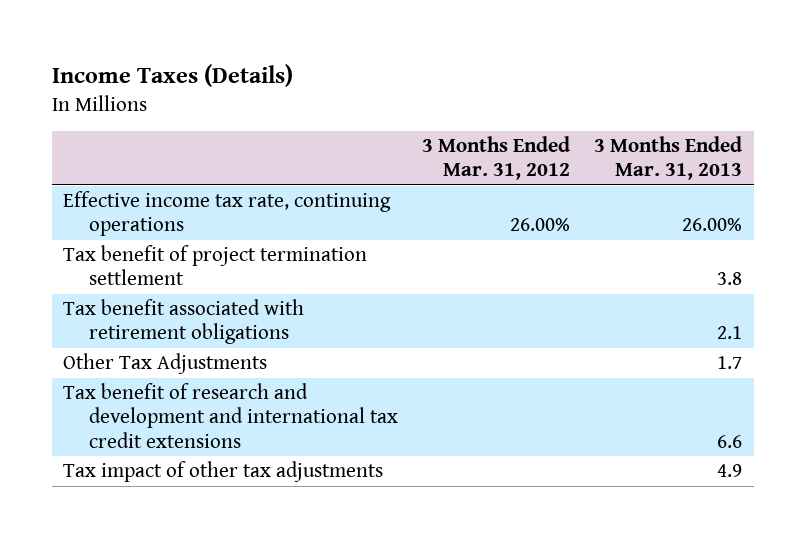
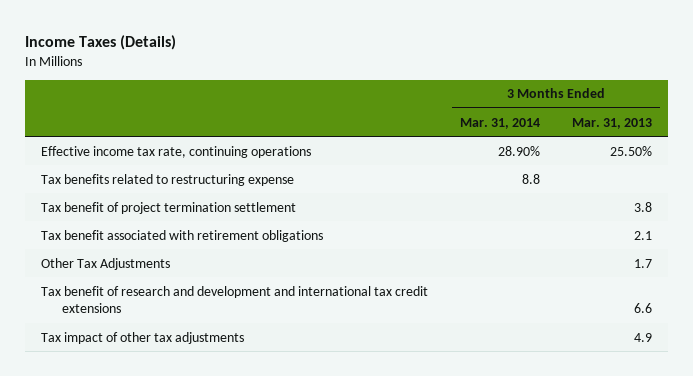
- | 3 Months Ended Mar. 31, 2012 | 3 Months Ended Mar. 31, 2013
+ | 3 Months Ended Mar. 31, 2014 | 3 Months Ended Mar. 31, 2013
- Effective income tax rate, continuing operations | 26.00% | 26.00%
+ Effective income tax rate, continuing operations | 28.90% | 25.50%
+ Tax benefits related to restructuring expense | 8.8 |

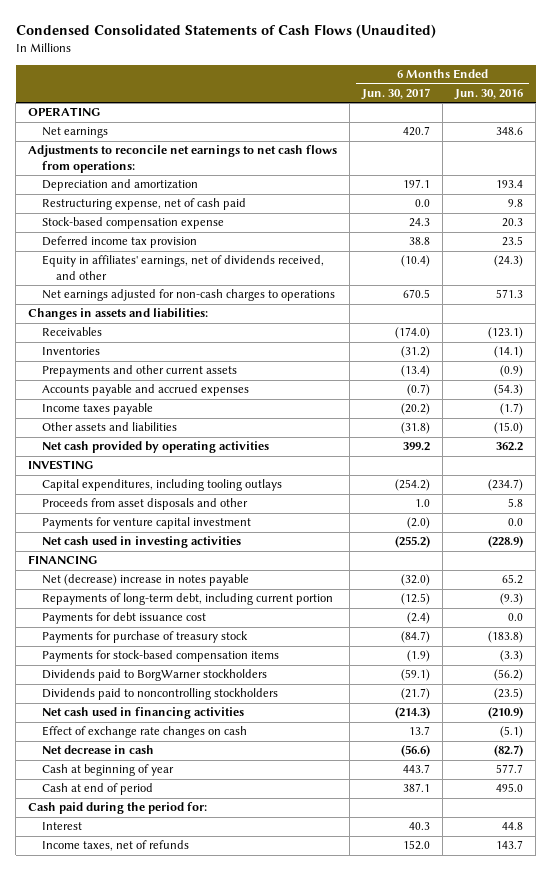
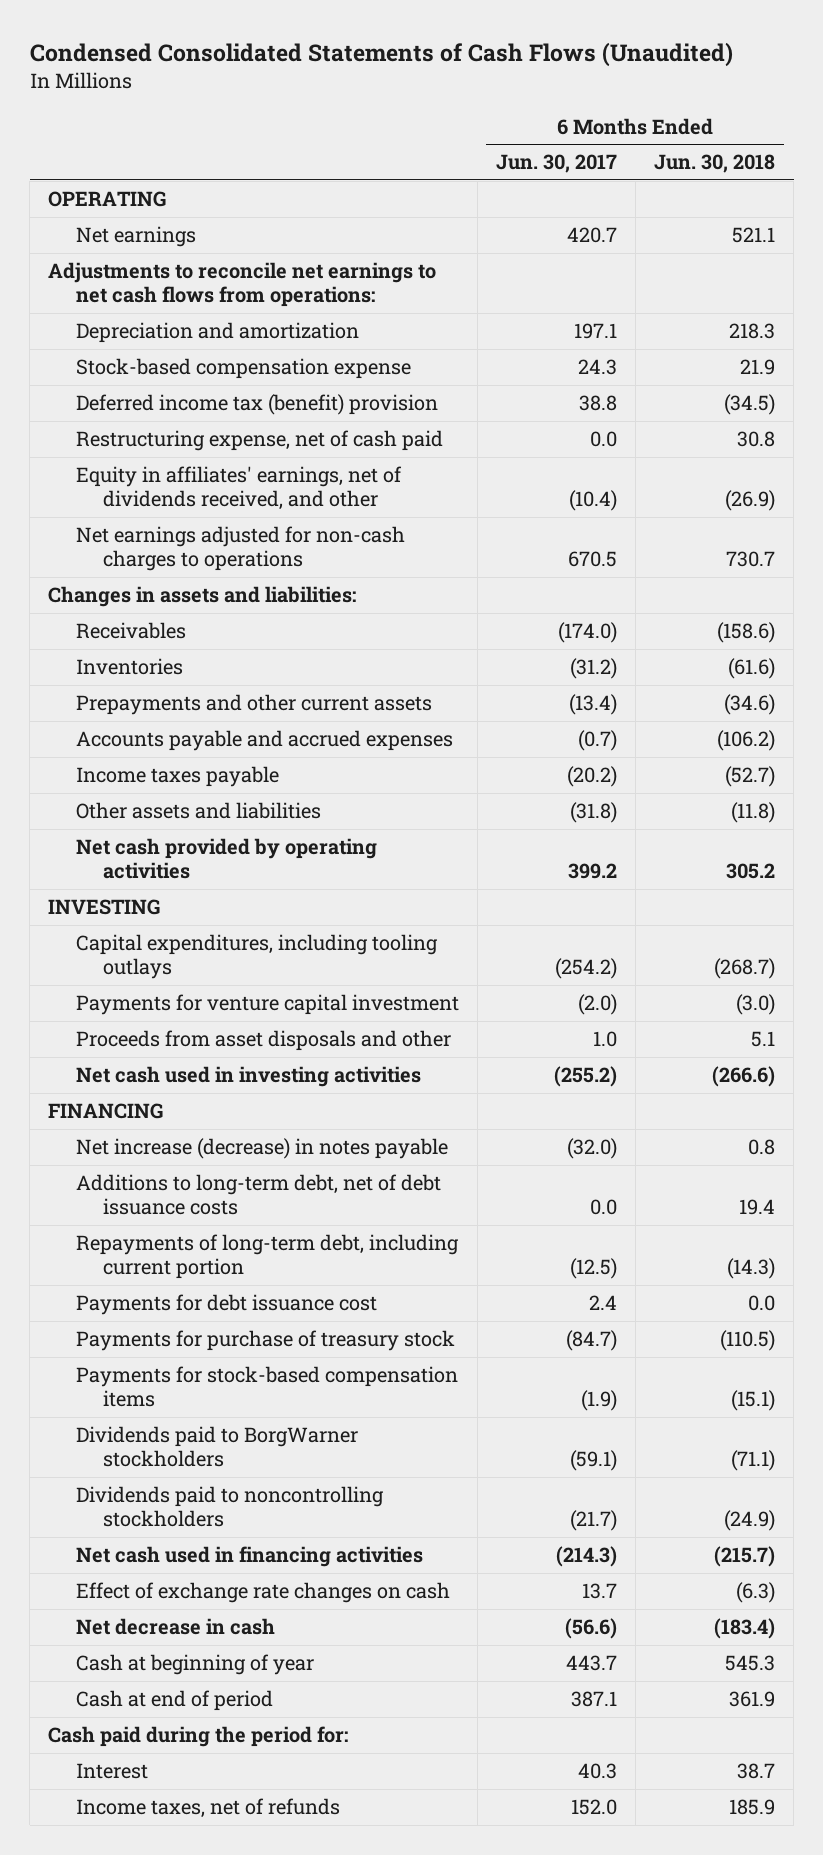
- | 6 Months Ended Jun. 30, 2017 | 6 Months Ended Jun. 30, 2016
+ | 6 Months Ended Jun. 30, 2017 | 6 Months Ended Jun. 30, 2018
- Deferred income tax provision | 38.8 | 23.5
+ Deferred income tax (benefit) provision | 38.8 | (34.5)
moved down: Restructuring expense, net of cash paid | 0.0 | 30.8
moved down: Proceeds from asset disposals and other | 1.0 | 5.1
- Net (decrease) increase in notes payable | (32.0) | 65.2
+ Net increase (decrease) in notes payable | (32.0) | 0.8
+ Additions to long-term debt, net of debt issuance costs | 0.0 | 19.4
- Payments for debt issuance cost | (2.4) | 0.0
+ Payments for debt issuance cost | 2.4 | 0.0

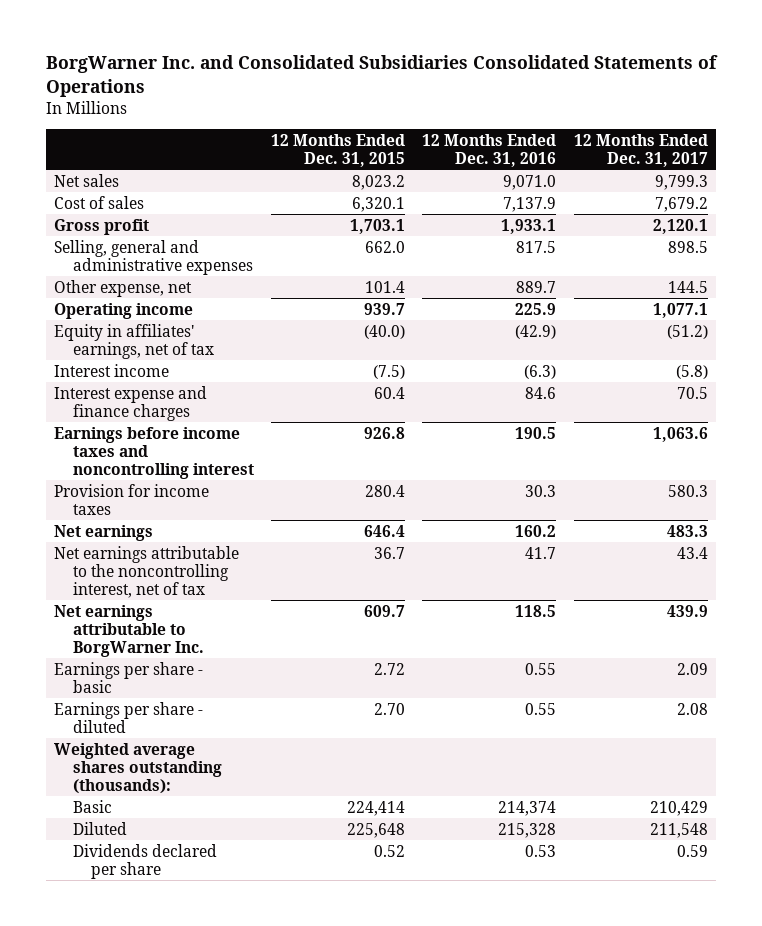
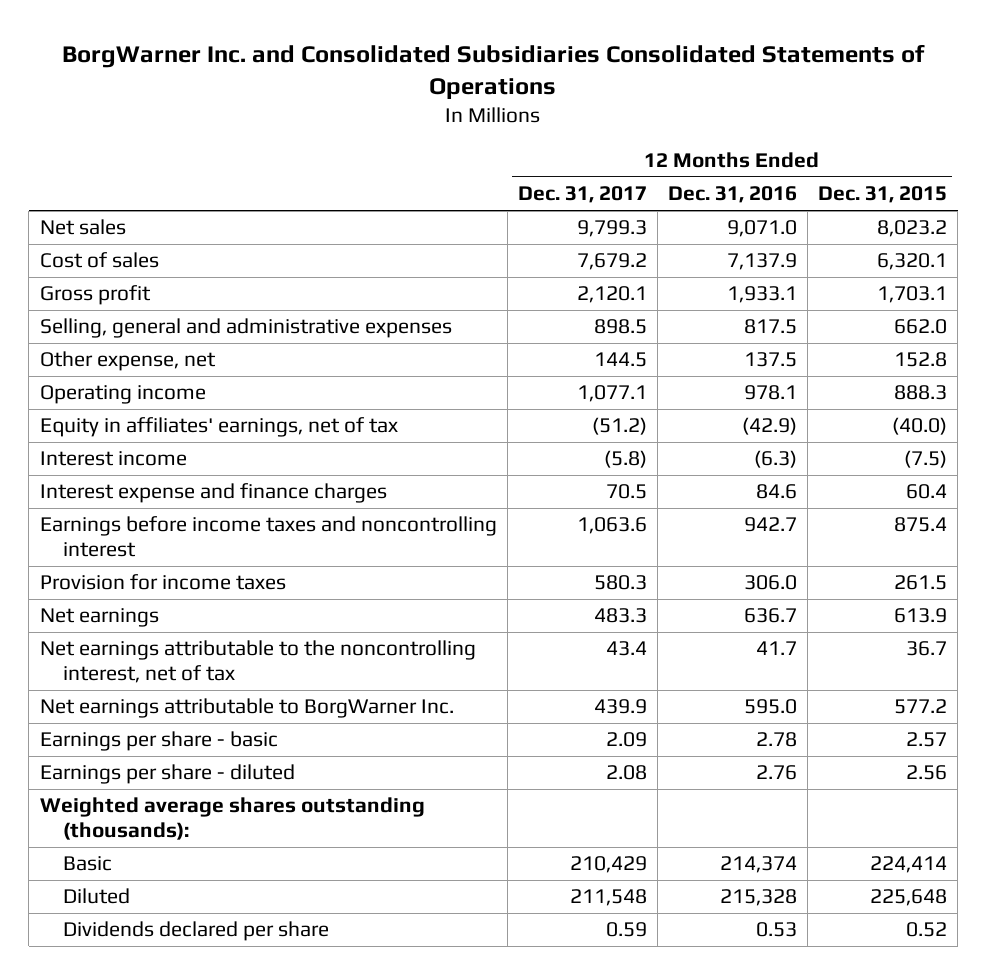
- | 12 Months Ended Dec. 31, 2015 | 12 Months Ended Dec. 31, 2016 | 12 Months Ended Dec. 31, 2017
+ | 12 Months Ended Dec. 31, 2017 | 12 Months Ended Dec. 31, 2016 | 12 Months Ended Dec. 31, 2015
- Other expense, net | 101.4 | 889.7 | 144.5
- Operating income | 939.7 | 225.9 | 1,077.1
+ Other expense, net | 144.5 | 137.5 | 152.8
+ Operating income | 1,077.1 | 978.1 | 888.3
- Earnings before income taxes and noncontrolling interest | 926.8 | 190.5 | 1,063.6
- Provision for income taxes | 280.4 | 30.3 | 580.3
- Net earnings | 646.4 | 160.2 | 483.3
+ Earnings before income taxes and noncontrolling interest | 1,063.6 | 942.7 | 875.4
+ Provision for income taxes | 580.3 | 306.0 | 261.5
+ Net earnings | 483.3 | 636.7 | 613.9
- Net earnings attributable to BorgWarner Inc. | 609.7 | 118.5 | 439.9
- Earnings per share - basic | 2.72 | 0.55 | 2.09
- Earnings per share - diluted | 2.70 | 0.55 | 2.08
+ Net earnings attributable to BorgWarner Inc. | 439.9 | 595.0 | 577.2
+ Earnings per share - basic | 2.09 | 2.78 | 2.57
+ Earnings per share - diluted | 2.08 | 2.76 | 2.56

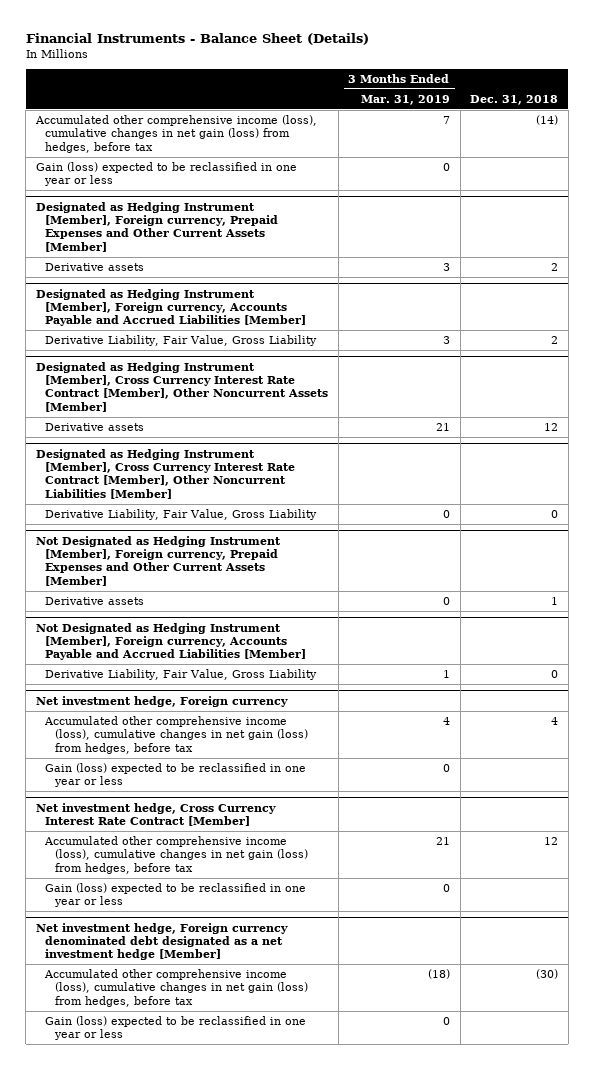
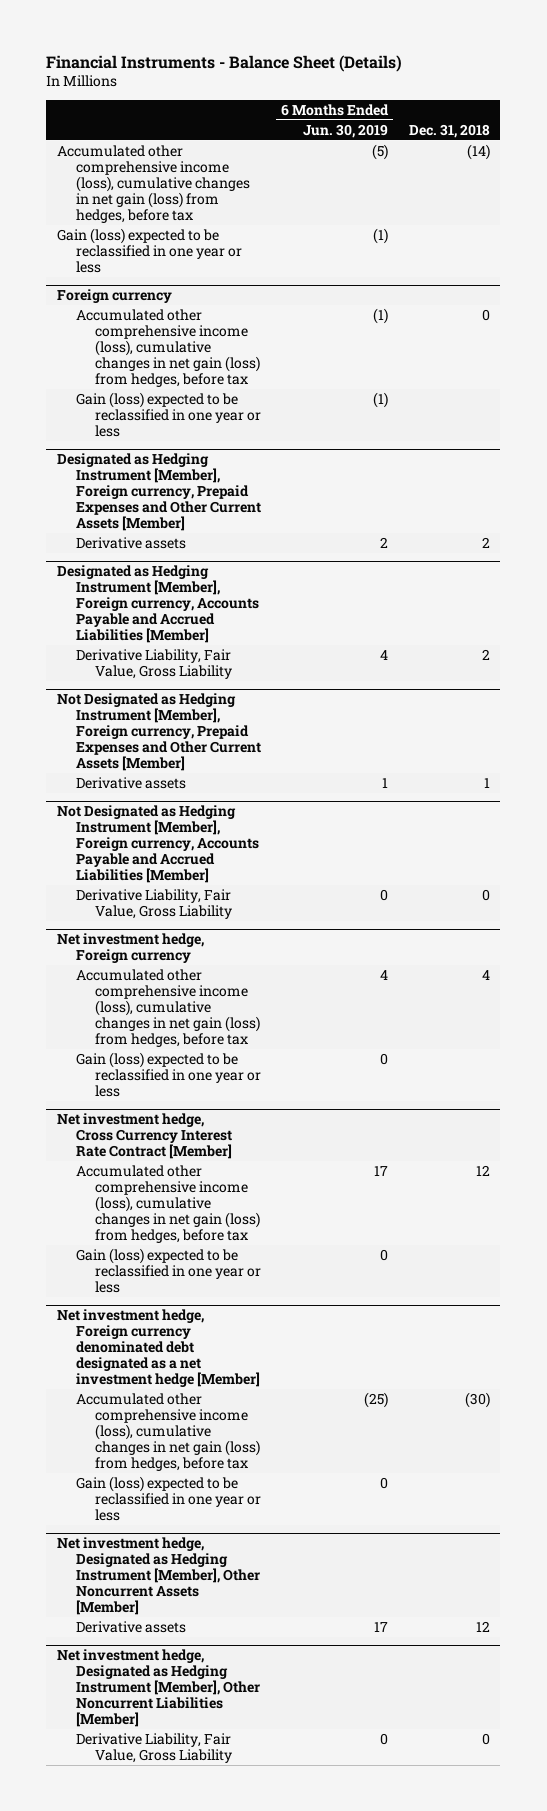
- | 3 Months Ended Mar. 31, 2019 | Dec. 31, 2018
+ | 6 Months Ended Jun. 30, 2019 | Dec. 31, 2018
+ Foreign currency
+ Accumulated other comprehensive income (loss), cumulative changes in net gain (loss) from hedges, before tax | (1) | 0
+ Gain (loss) expected to be reclassified in one year or less | (1) |
- Designated as Hedging Instrument [Member], Cross Currency Interest Rate Contract [Member], Other Noncurrent Assets [Member]
- Derivative assets | 21 | 12
- Designated as Hedging Instrument [Member], Cross Currency Interest Rate Contract [Member], Other Noncurrent Liabilities [Member]
- Derivative Liability, Fair Value, Gross Liability | 0 | 0
+ Net investment hedge, Designated as Hedging Instrument [Member], Other Noncurrent Assets [Member]
+ Derivative assets | 17 | 12
+ Net investment hedge, Designated as Hedging Instrument [Member], Other Noncurrent Liabilities [Member]
+ Derivative Liability, Fair Value, Gross Liability | 0 | 0

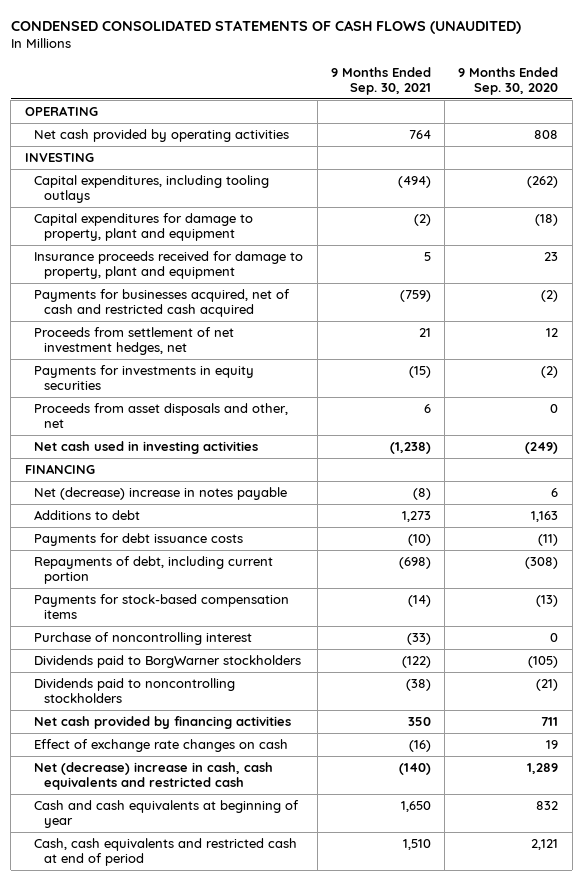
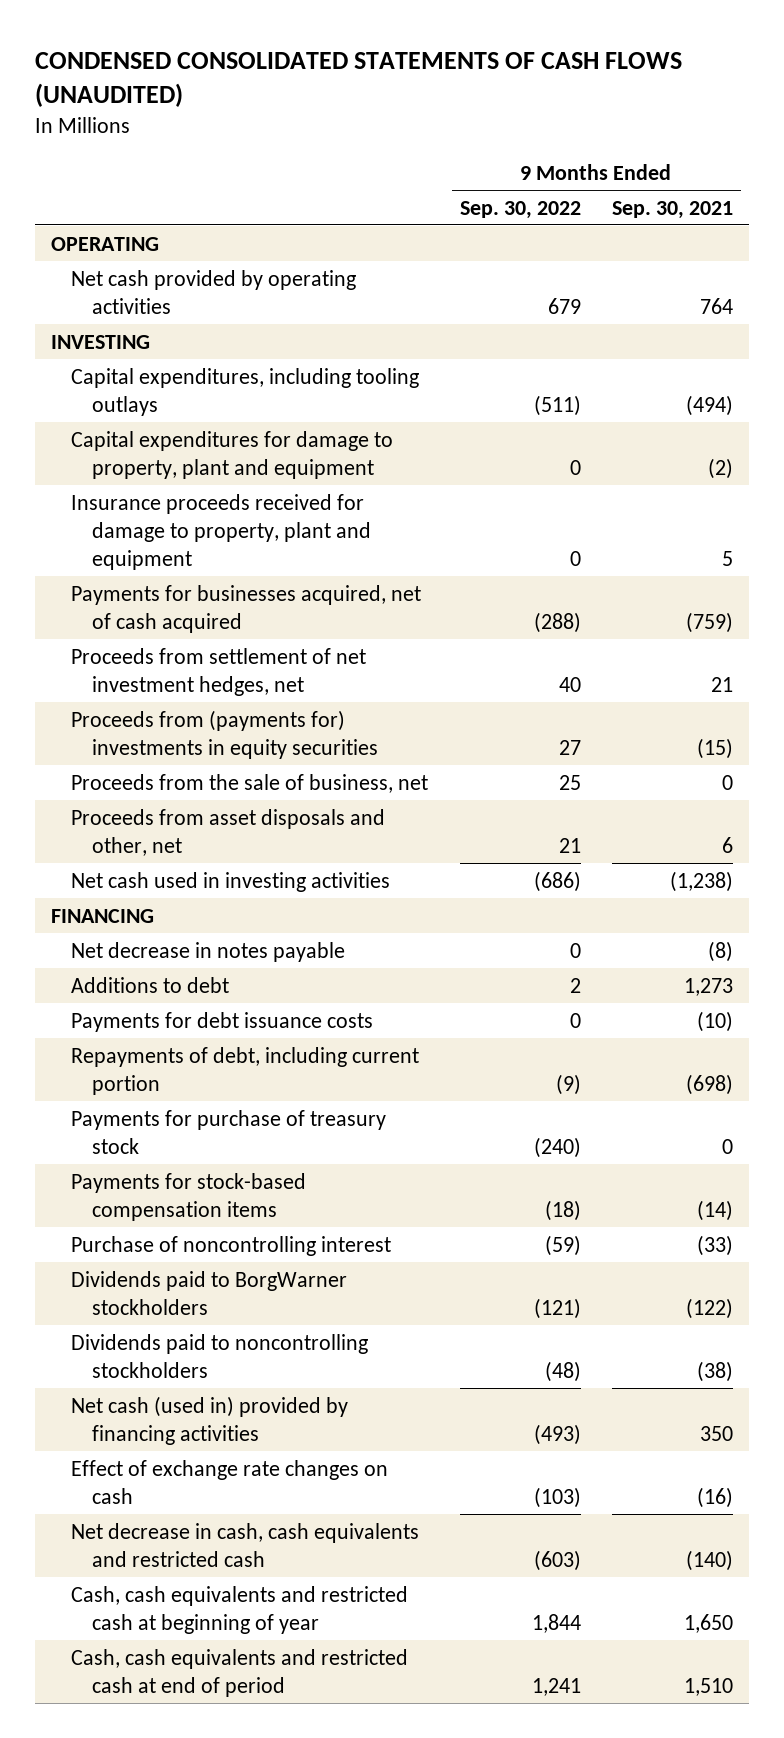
- | 9 Months Ended Sep. 30, 2021 | 9 Months Ended Sep. 30, 2020
+ | 9 Months Ended Sep. 30, 2022 | 9 Months Ended Sep. 30, 2021
- Payments for businesses acquired, net of cash and restricted cash acquired | (759) | (2)
+ Payments for businesses acquired, net of cash acquired | (288) | (759)
- Payments for investments in equity securities | (15) | (2)
+ Proceeds from (payments for) investments in equity securities | 27 | (15)
+ Proceeds from the sale of business, net | 25 | 0
- Net (decrease) increase in notes payable | (8) | 6
+ Net decrease in notes payable | 0 | (8)
+ Payments for purchase of treasury stock | (240) | 0
- Net cash provided by financing activities | 350 | 711
+ Net cash (used in) provided by financing activities | (493) | 350
- Net (decrease) increase in cash, cash equivalents and restricted cash | (140) | 1,289
- Cash and cash equivalents at beginning of year | 1,650 | 832
+ Net decrease in cash, cash equivalents and restricted cash | (603) | (140)
+ Cash, cash equivalents and restricted cash at beginning of year | 1,844 | 1,650

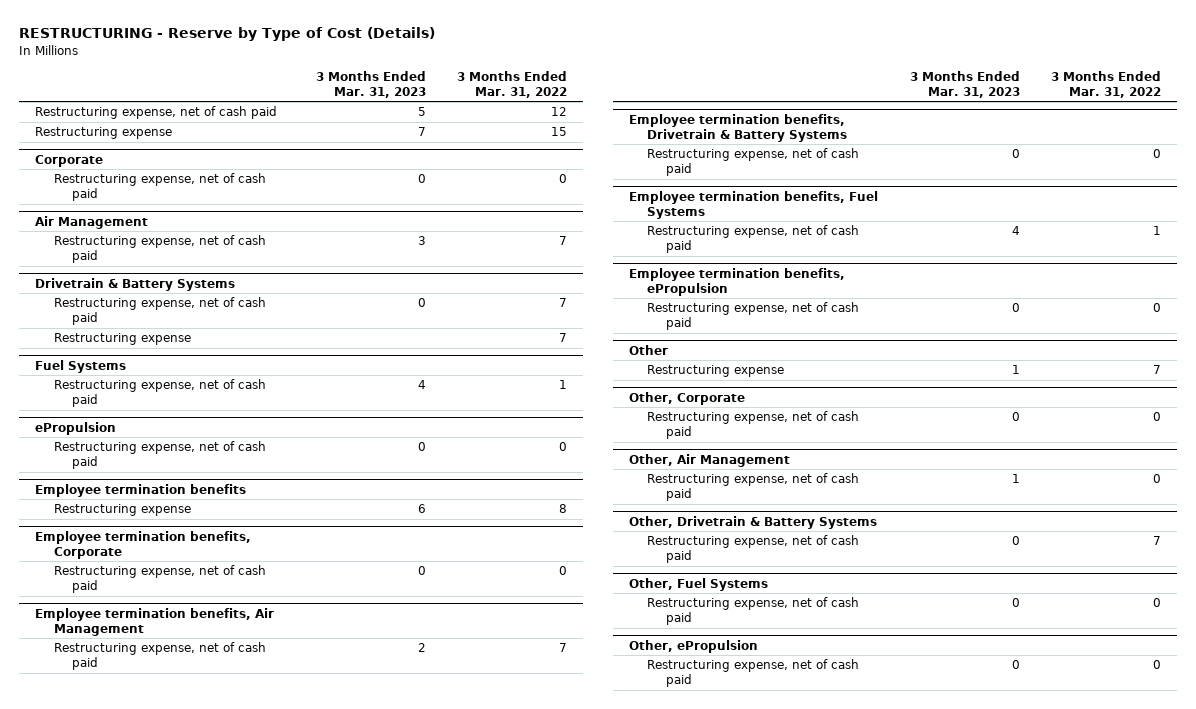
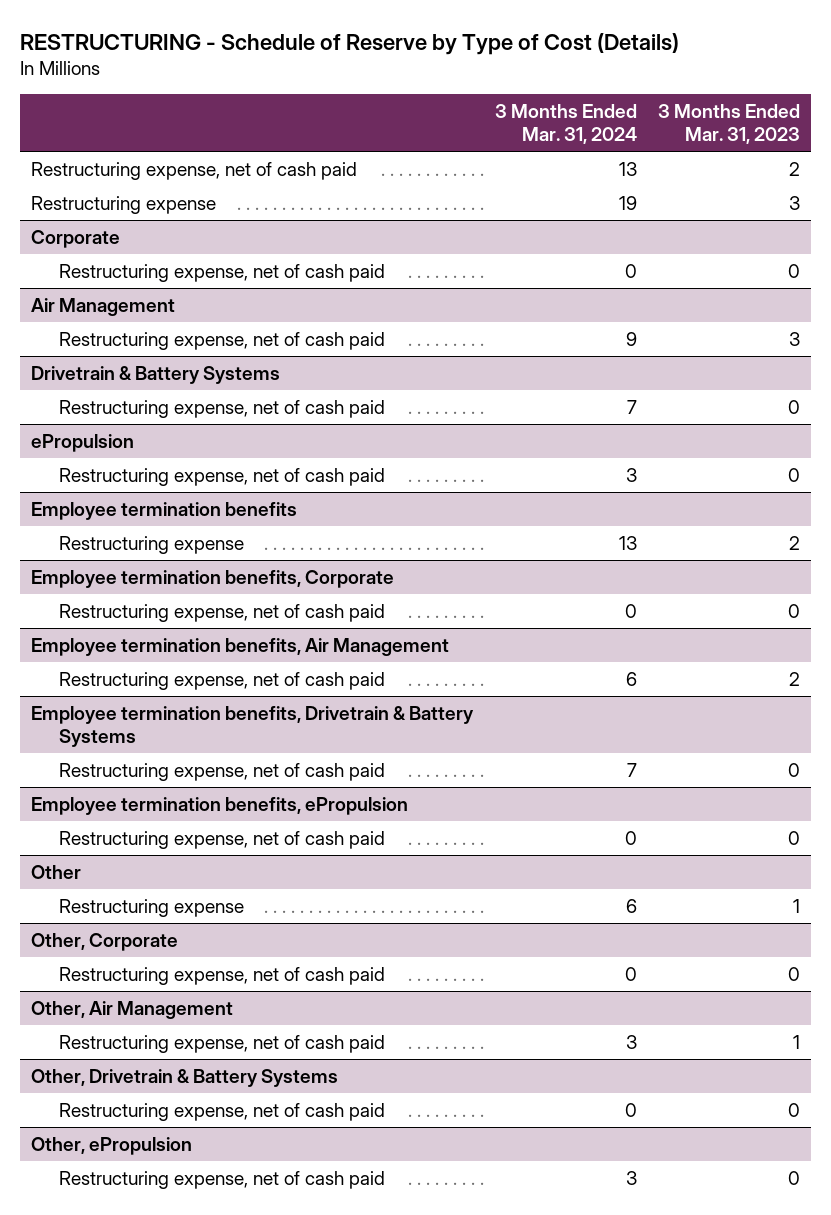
- RESTRUCTURING - Reserve by Type of Cost (Details)
+ RESTRUCTURING - Schedule of Reserve by Type of Cost (Details)
- | 3 Months Ended Mar. 31, 2023 | 3 Months Ended Mar. 31, 2022
+ | 3 Months Ended Mar. 31, 2024 | 3 Months Ended Mar. 31, 2023
- Restructuring expense, net of cash paid | 5 | 12
- Restructuring expense | 7 | 15
+ Restructuring expense, net of cash paid | 13 | 2
+ Restructuring expense | 19 | 3
@ Drivetrain & Battery Systems
- Restructuring expense | | 7
- Fuel Systems
- Restructuring expense, net of cash paid | 4 | 1
@ Employee termination benefits
- Restructuring expense | 6 | 8
+ Restructuring expense | 13 | 2
- Employee termination benefits, Fuel Systems
- Restructuring expense, net of cash paid | 4 | 1
- Other, Fuel Systems
- Restructuring expense, net of cash paid | 0 | 0

